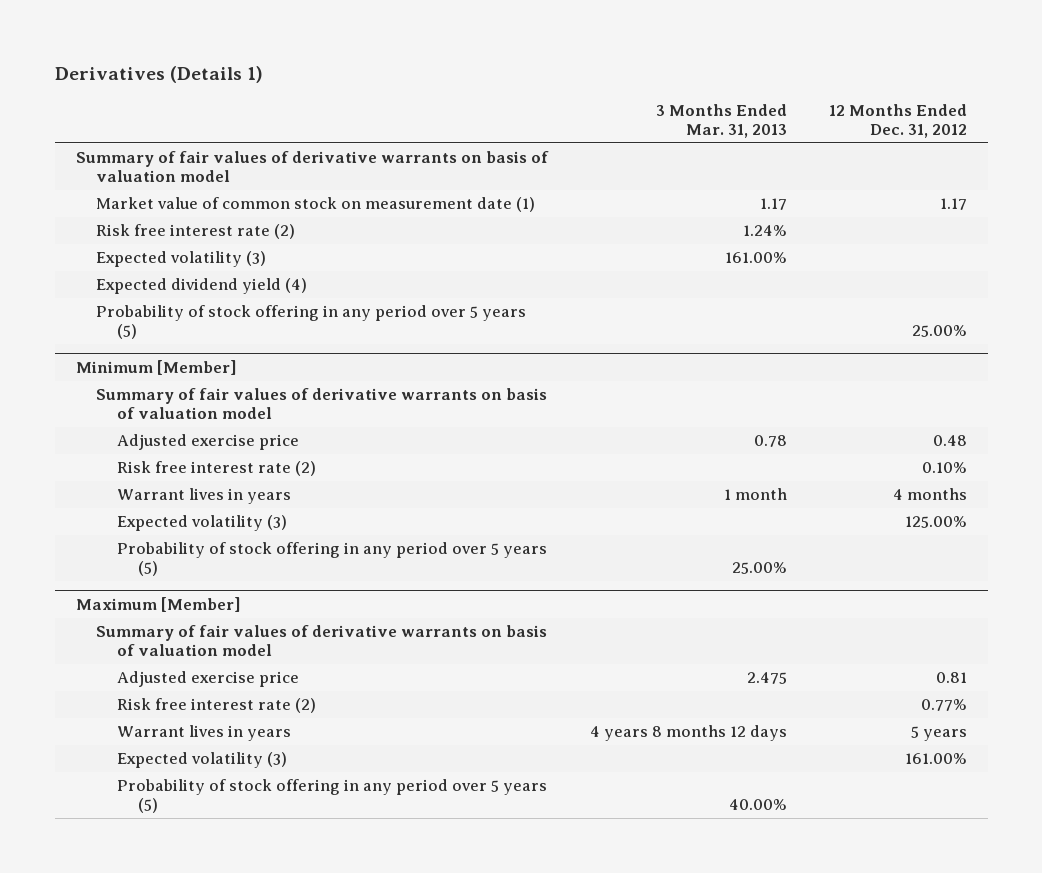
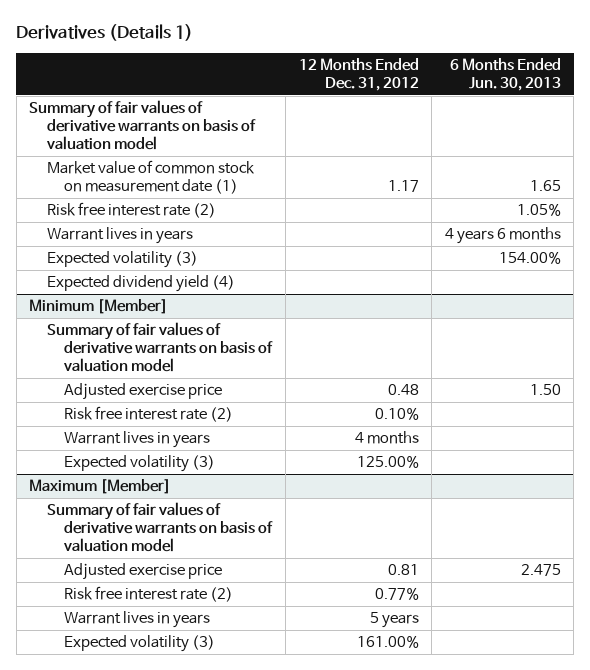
- | 3 Months Ended Mar. 31, 2013 | 12 Months Ended Dec. 31, 2012
+ | 12 Months Ended Dec. 31, 2012 | 6 Months Ended Jun. 30, 2013
+ Warrant lives in years | | 4 years 6 months
- Probability of stock offering in any period over 5 years (5) | | 25.00%
@ Minimum [Member]
- Probability of stock offering in any period over 5 years (5) | 25.00% |
@ Maximum [Member]
- Probability of stock offering in any period over 5 years (5) | 40.00% |

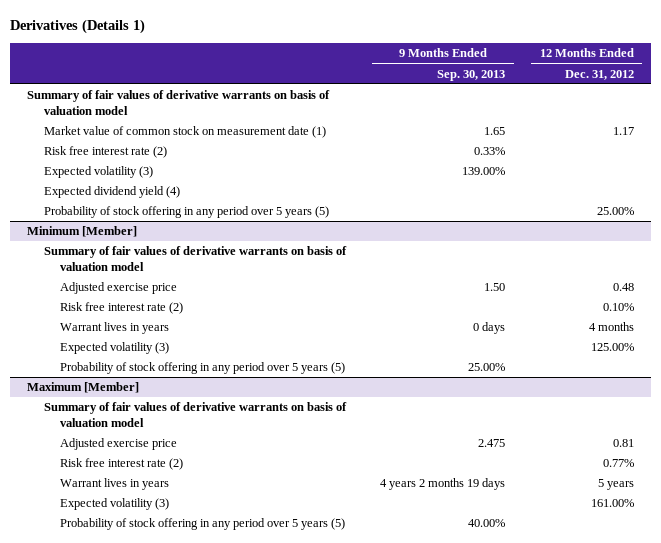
- | 12 Months Ended Dec. 31, 2012 | 6 Months Ended Jun. 30, 2013
+ | 9 Months Ended Sep. 30, 2013 | 12 Months Ended Dec. 31, 2012
- Warrant lives in years | | 4 years 6 months
+ Probability of stock offering in any period over 5 years (5) | | 25.00%
@ Minimum [Member]
+ Probability of stock offering in any period over 5 years (5) | 25.00% |
@ Maximum [Member]
+ Probability of stock offering in any period over 5 years (5) | 40.00% |

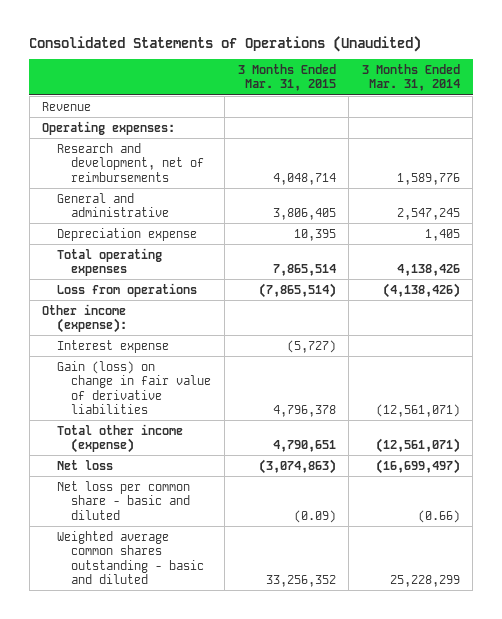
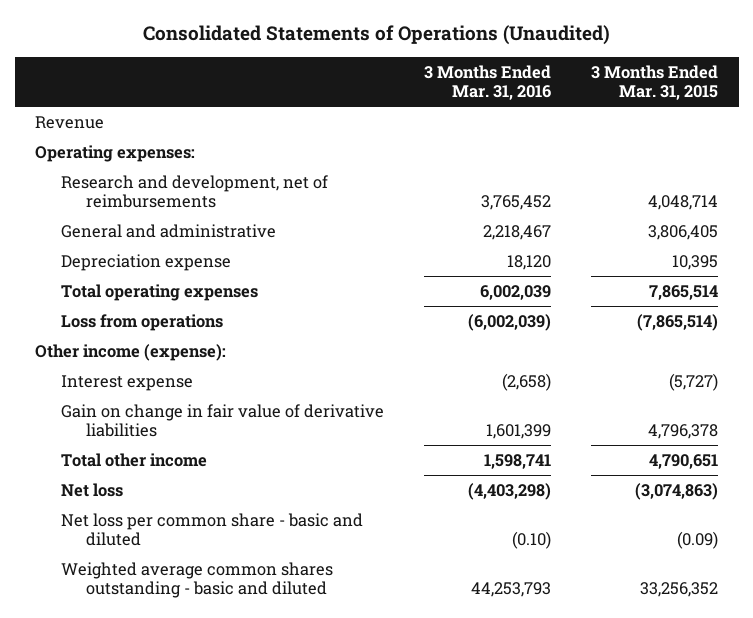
- | 3 Months Ended Mar. 31, 2015 | 3 Months Ended Mar. 31, 2014
+ | 3 Months Ended Mar. 31, 2016 | 3 Months Ended Mar. 31, 2015
- Gain (loss) on change in fair value of derivative liabilities | 4,796,378 | (12,561,071)
- Total other income (expense) | 4,790,651 | (12,561,071)
+ Gain on change in fair value of derivative liabilities | 1,601,399 | 4,796,378
+ Total other income | 1,598,741 | 4,790,651

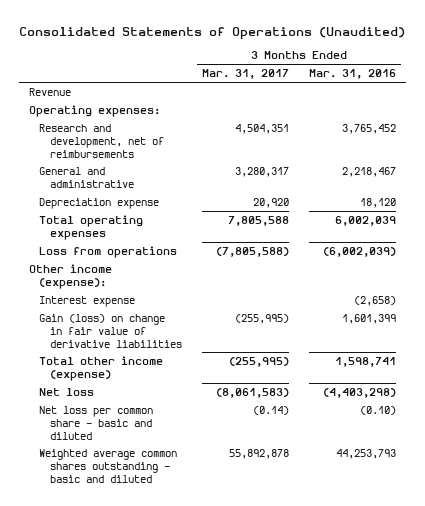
- | 3 Months Ended Mar. 31, 2016 | 3 Months Ended Mar. 31, 2015
+ | 3 Months Ended Mar. 31, 2017 | 3 Months Ended Mar. 31, 2016
- Gain on change in fair value of derivative liabilities | 1,601,399 | 4,796,378
- Total other income | 1,598,741 | 4,790,651
+ Gain (loss) on change in fair value of derivative liabilities | (255,995) | 1,601,399
+ Total other income (expense) | (255,995) | 1,598,741

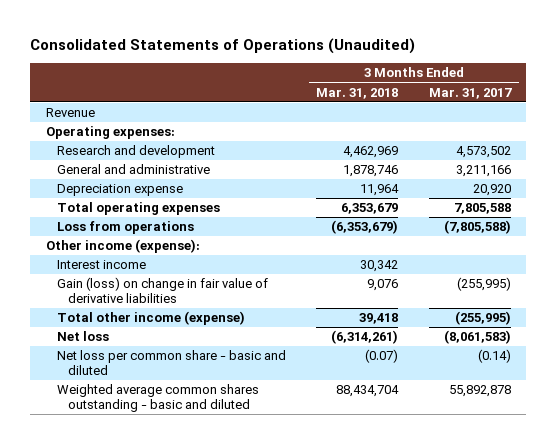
- | 3 Months Ended Mar. 31, 2017 | 3 Months Ended Mar. 31, 2016
+ | 3 Months Ended Mar. 31, 2018 | 3 Months Ended Mar. 31, 2017
- Research and development, net of reimbursements | 4,504,351 | 3,765,452
- General and administrative | 3,280,317 | 2,218,467
+ Research and development | 4,462,969 | 4,573,502
+ General and administrative | 1,878,746 | 3,211,166
- Interest expense | | (2,658)
+ Interest income | 30,342 |

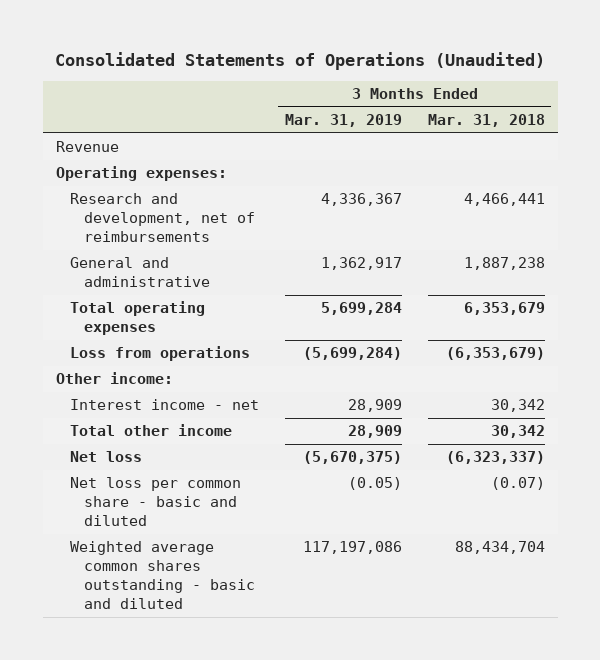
- | 3 Months Ended Mar. 31, 2018 | 3 Months Ended Mar. 31, 2017
+ | 3 Months Ended Mar. 31, 2019 | 3 Months Ended Mar. 31, 2018
- Research and development | 4,462,969 | 4,573,502
- General and administrative | 1,878,746 | 3,211,166
- Depreciation expense | 11,964 | 20,920
+ Research and development, net of reimbursements | 4,336,367 | 4,466,441
+ General and administrative | 1,362,917 | 1,887,238
- Other income (expense):
- Interest income | 30,342 |
- Gain (loss) on change in fair value of derivative liabilities | 9,076 | (255,995)
- Total other income (expense) | 39,418 | (255,995)
- Net loss | (6,314,261) | (8,061,583)
+ Other income:
+ Interest income - net | 28,909 | 30,342
+ Total other income | 28,909 | 30,342
+ Net loss | (5,670,375) | (6,323,337)

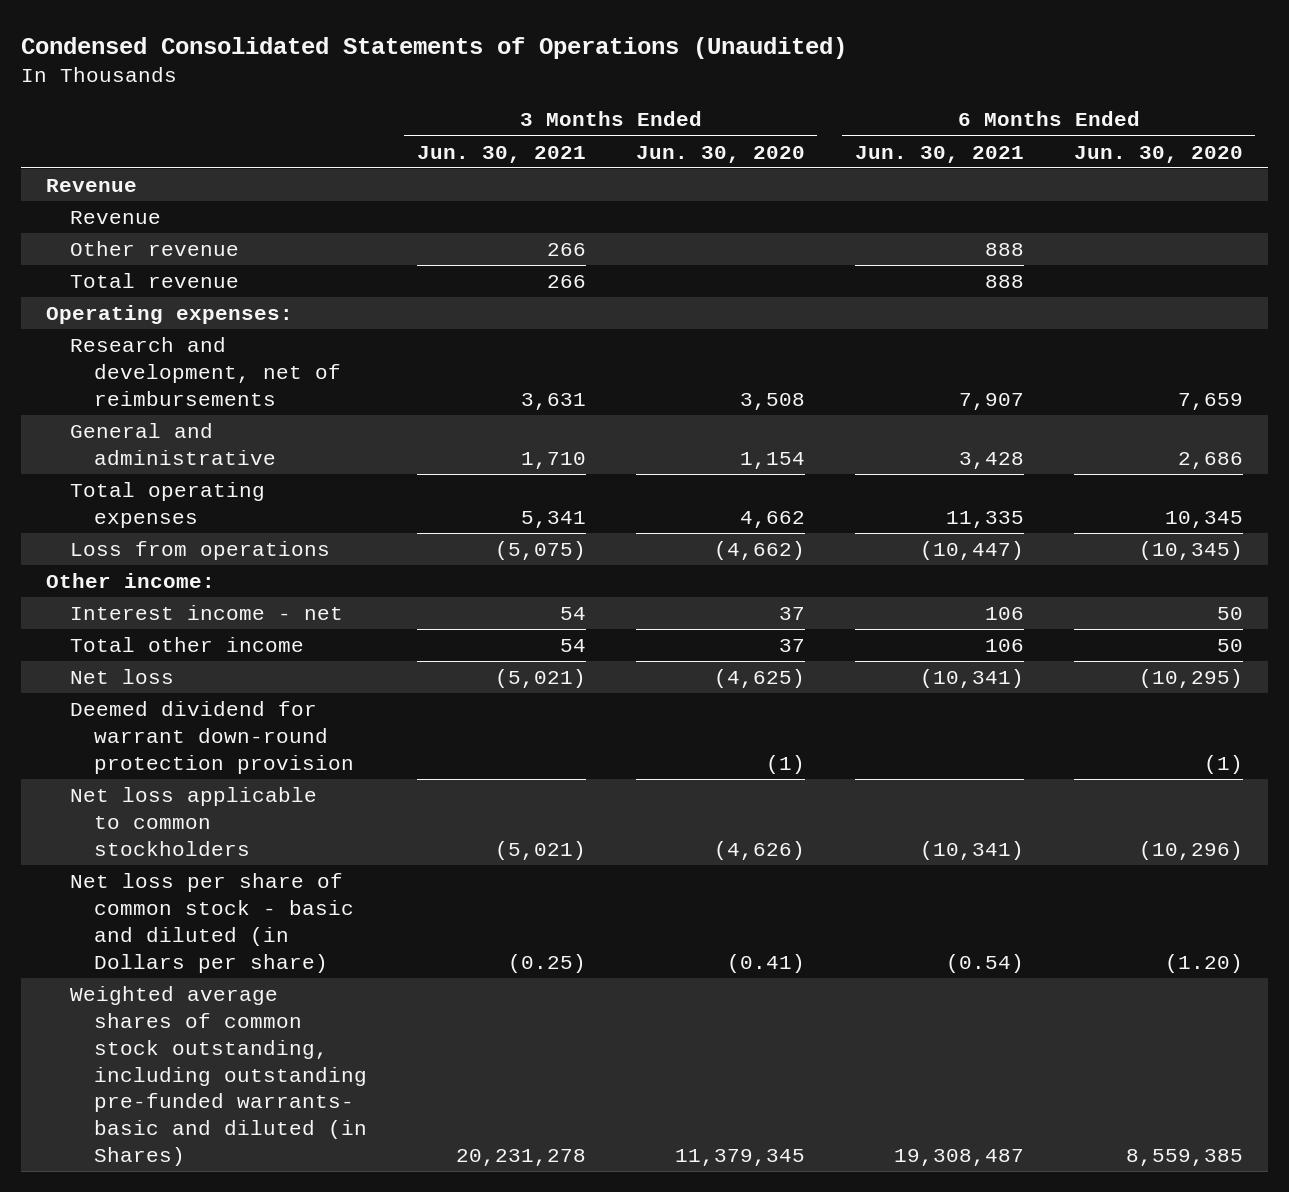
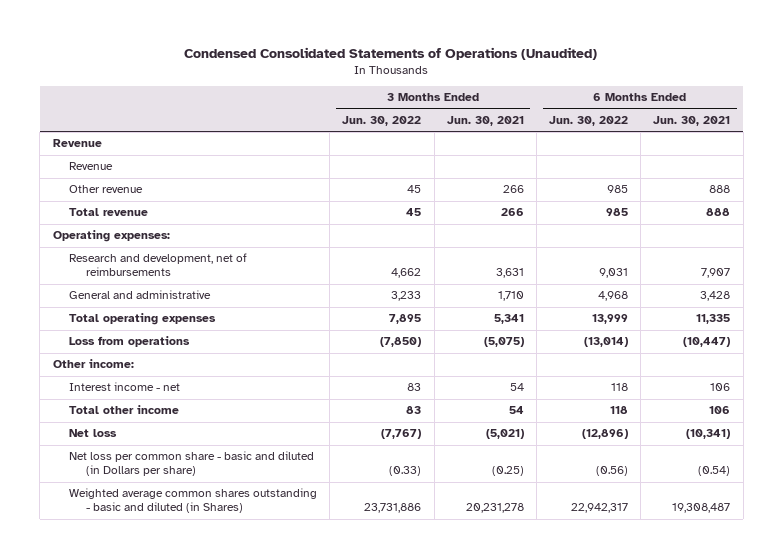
- | 3 Months Ended Jun. 30, 2021 | 3 Months Ended Jun. 30, 2020 | 6 Months Ended Jun. 30, 2021 | 6 Months Ended Jun. 30, 2020
+ | 3 Months Ended Jun. 30, 2022 | 3 Months Ended Jun. 30, 2021 | 6 Months Ended Jun. 30, 2022 | 6 Months Ended Jun. 30, 2021
- Deemed dividend for warrant down-round protection provision | | (1) | | (1)
- Net loss applicable to common stockholders | (5,021) | (4,626) | (10,341) | (10,296)
- Net loss per share of common stock - basic and diluted (in Dollars per share) | (0.25) | (0.41) | (0.54) | (1.20)
- Weighted average shares of common stock outstanding, including outstanding pre-funded warrants- basic and diluted (in Shares) | 20,231,278 | 11,379,345 | 19,308,487 | 8,559,385
+ Net loss per common share - basic and diluted (in Dollars per share) | (0.33) | (0.25) | (0.56) | (0.54)
+ Weighted average common shares outstanding - basic and diluted (in Shares) | 23,731,886 | 20,231,278 | 22,942,317 | 19,308,487

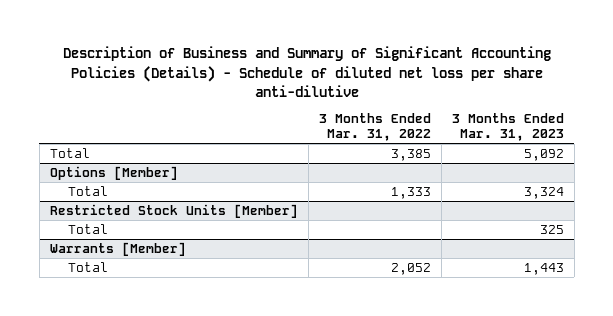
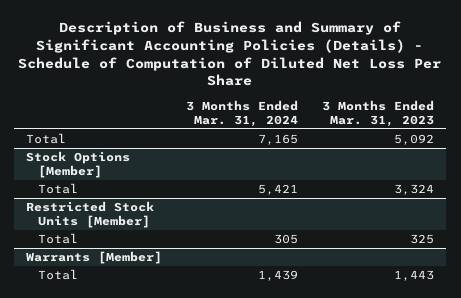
- Description of Business and Summary of Significant Accounting Policies (Details) - Schedule of diluted net loss per share anti-dilutive
+ Description of Business and Summary of Significant Accounting Policies (Details) - Schedule of Computation of Diluted Net Loss Per Share
- | 3 Months Ended Mar. 31, 2022 | 3 Months Ended Mar. 31, 2023
+ | 3 Months Ended Mar. 31, 2024 | 3 Months Ended Mar. 31, 2023
- Options [Member]
+ Stock Options [Member]

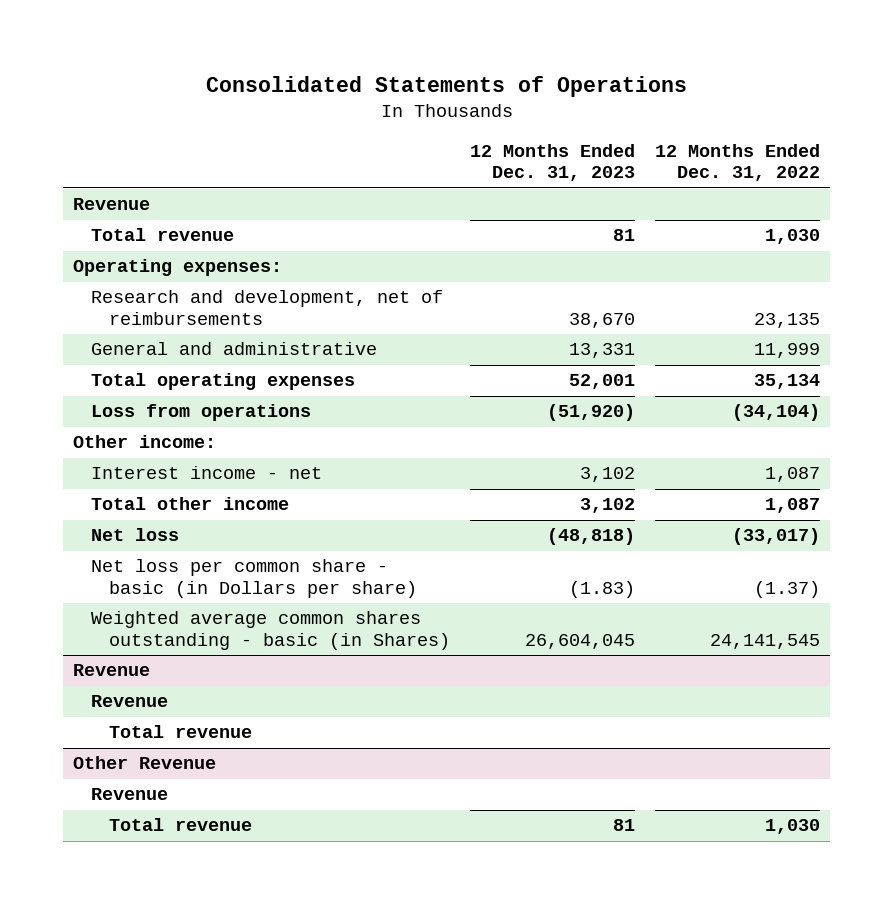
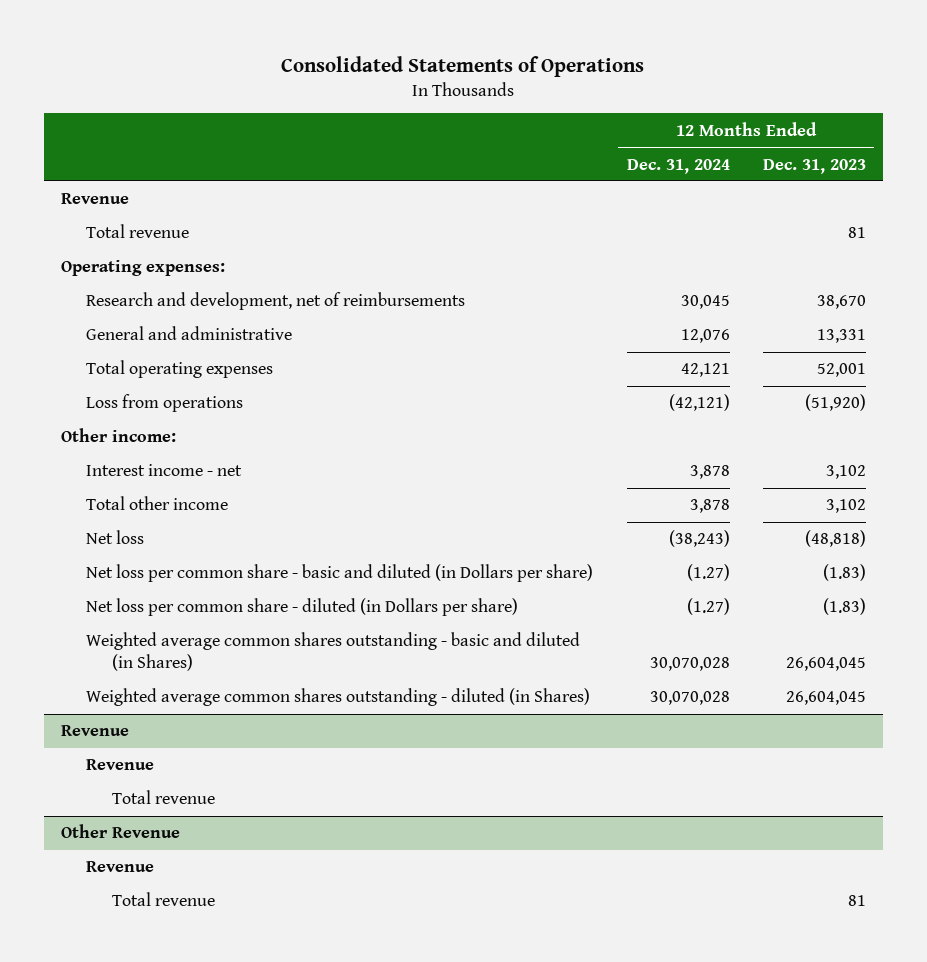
- | 12 Months Ended Dec. 31, 2023 | 12 Months Ended Dec. 31, 2022
+ | 12 Months Ended Dec. 31, 2024 | 12 Months Ended Dec. 31, 2023
- Net loss per common share - basic (in Dollars per share) | (1.83) | (1.37)
- Weighted average common shares outstanding - basic (in Shares) | 26,604,045 | 24,141,545
+ Net loss per common share - basic and diluted (in Dollars per share) | (1.27) | (1.83)
+ Net loss per common share - diluted (in Dollars per share) | (1.27) | (1.83)
+ Weighted average common shares outstanding - basic and diluted (in Shares) | 30,070,028 | 26,604,045
+ Weighted average common shares outstanding - diluted (in Shares) | 30,070,028 | 26,604,045

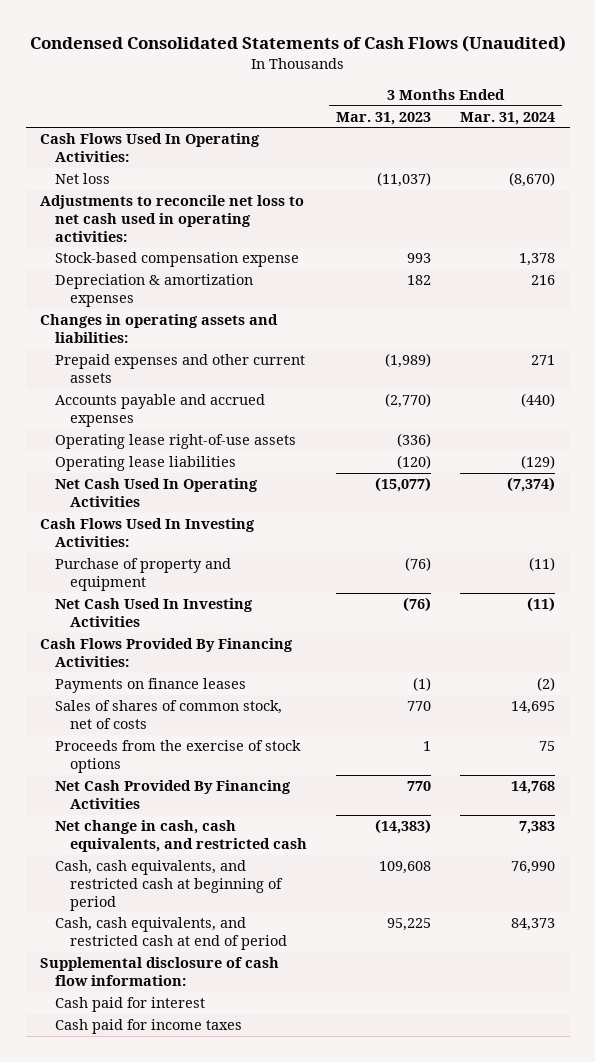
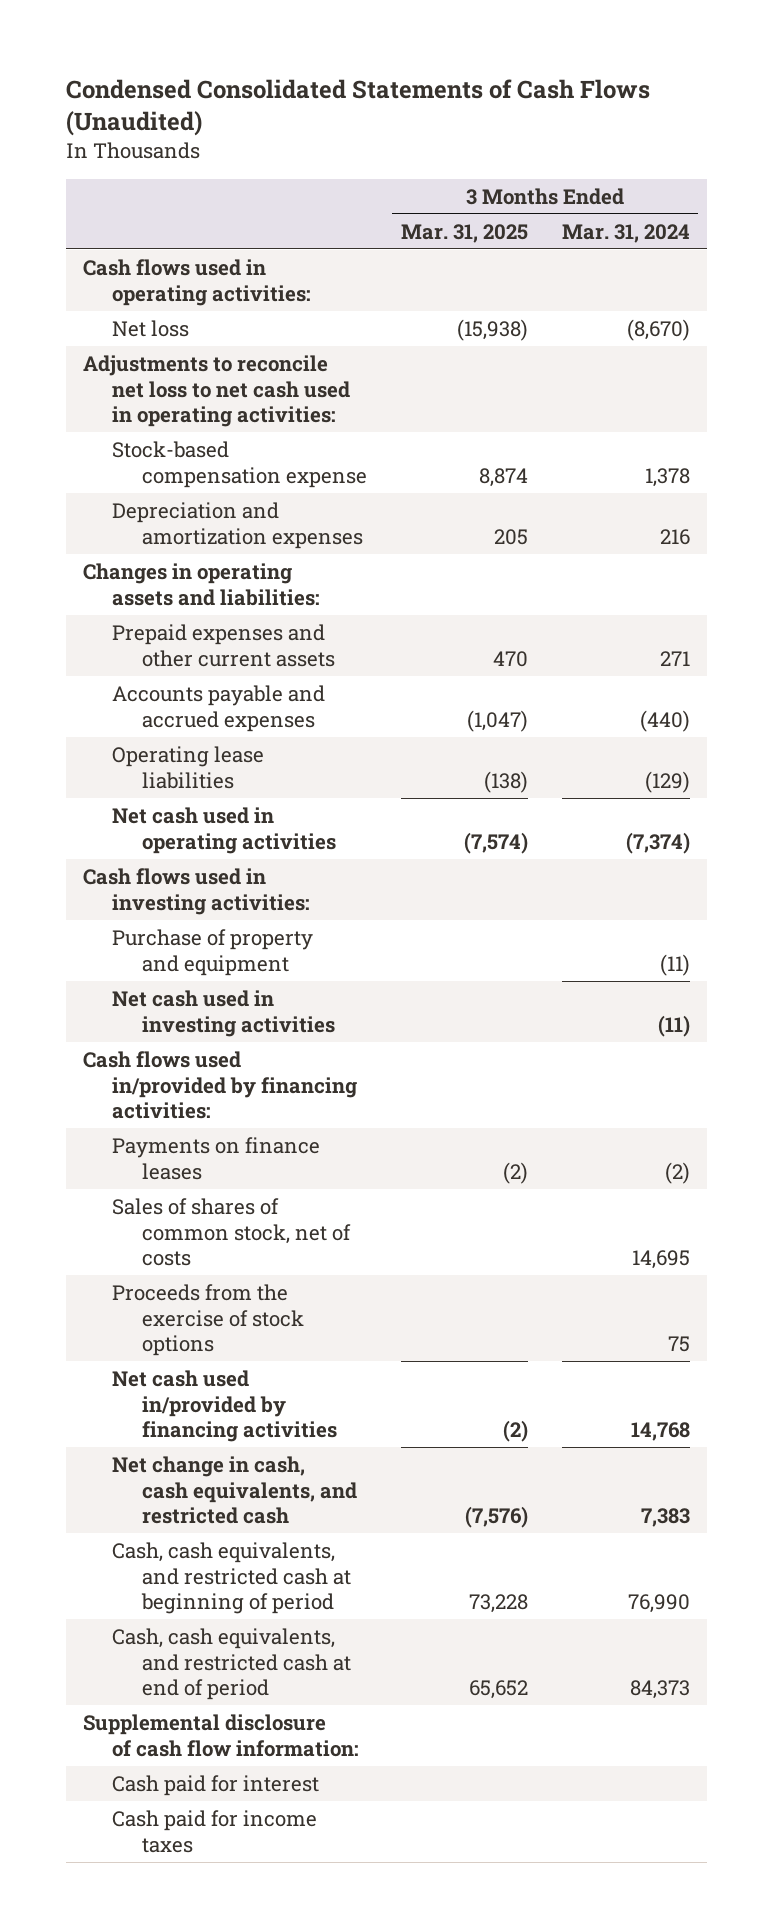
- | 3 Months Ended Mar. 31, 2023 | 3 Months Ended Mar. 31, 2024
+ | 3 Months Ended Mar. 31, 2025 | 3 Months Ended Mar. 31, 2024
- Cash Flows Used In Operating Activities:
+ Cash flows used in operating activities:
- Depreciation & amortization expenses | 182 | 216
+ Depreciation and amortization expenses | 205 | 216
- Operating lease right-of-use assets | (336) |
- Net Cash Used In Operating Activities | (15,077) | (7,374)
- Cash Flows Used In Investing Activities:
+ Net cash used in operating activities | (7,574) | (7,374)
+ Cash flows used in investing activities:
- Net Cash Used In Investing Activities | (76) | (11)
- Cash Flows Provided By Financing Activities:
+ Net cash used in investing activities | | (11)
+ Cash flows used in/provided by financing activities:
- Net Cash Provided By Financing Activities | 770 | 14,768
+ Net cash used in/provided by financing activities | (2) | 14,768

